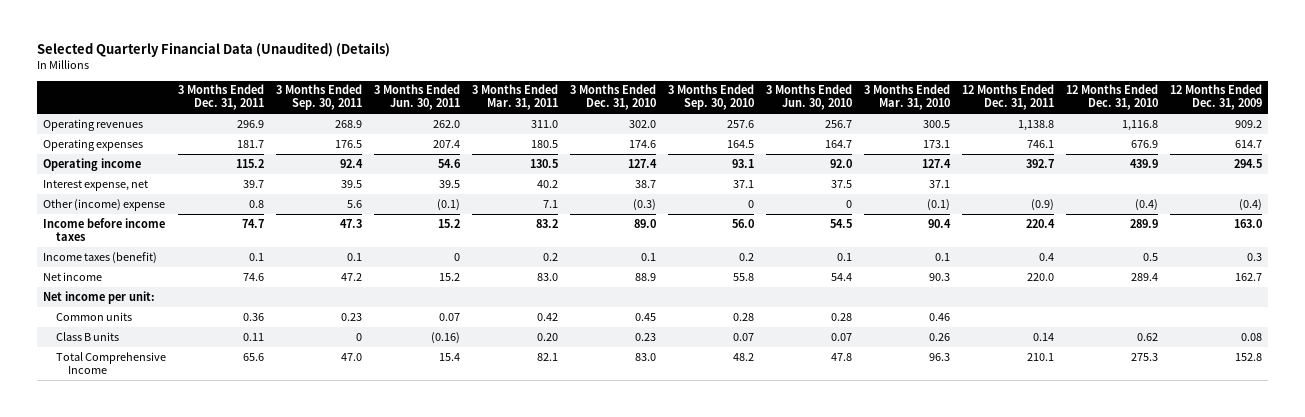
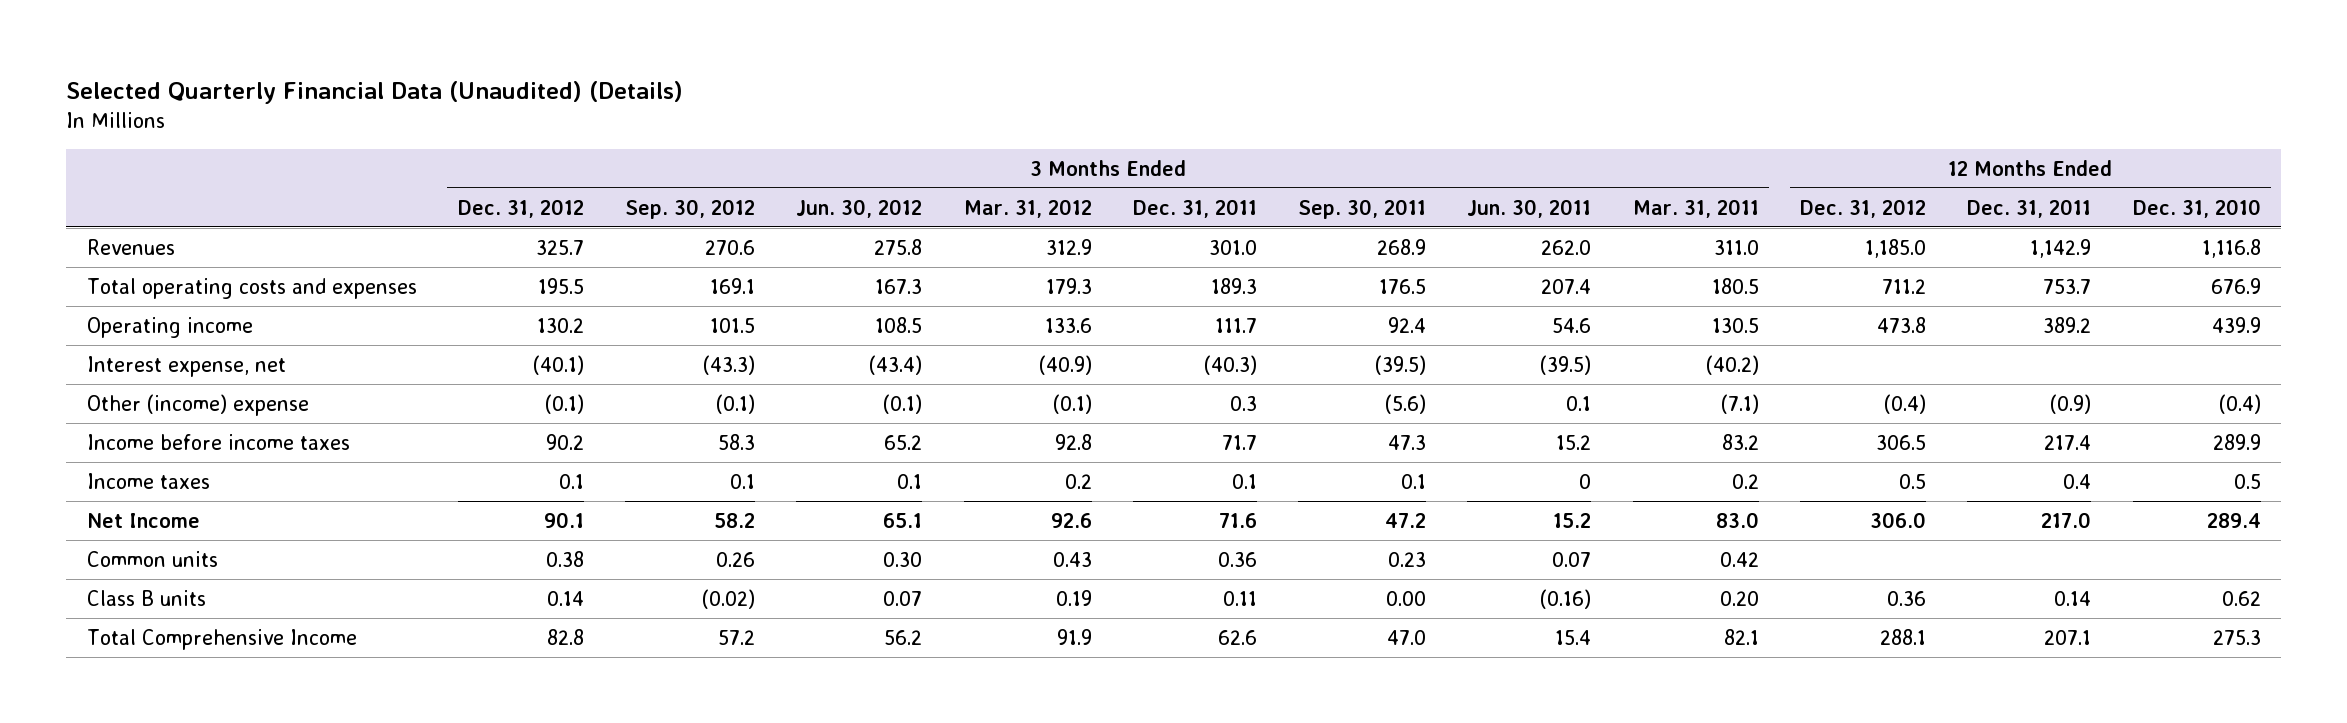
- | 3 Months Ended Dec. 31, 2011 | 3 Months Ended Sep. 30, 2011 | 3 Months Ended Jun. 30, 2011 | 3 Months Ended Mar. 31, 2011 | 3 Months Ended Dec. 31, 2010 | 3 Months Ended Sep. 30, 2010 | 3 Months Ended Jun. 30, 2010 | 3 Months Ended Mar. 31, 2010 | 12 Months Ended Dec. 31, 2011 | 12 Months Ended Dec. 31, 2010 | 12 Months Ended Dec. 31, 2009
+ | 3 Months Ended Dec. 31, 2012 | 3 Months Ended Sep. 30, 2012 | 3 Months Ended Jun. 30, 2012 | 3 Months Ended Mar. 31, 2012 | 3 Months Ended Dec. 31, 2011 | 3 Months Ended Sep. 30, 2011 | 3 Months Ended Jun. 30, 2011 | 3 Months Ended Mar. 31, 2011 | 12 Months Ended Dec. 31, 2012 | 12 Months Ended Dec. 31, 2011 | 12 Months Ended Dec. 31, 2010
- Operating revenues | 296.9 | 268.9 | 262.0 | 311.0 | 302.0 | 257.6 | 256.7 | 300.5 | 1,138.8 | 1,116.8 | 909.2
- Operating expenses | 181.7 | 176.5 | 207.4 | 180.5 | 174.6 | 164.5 | 164.7 | 173.1 | 746.1 | 676.9 | 614.7
- Operating income | 115.2 | 92.4 | 54.6 | 130.5 | 127.4 | 93.1 | 92.0 | 127.4 | 392.7 | 439.9 | 294.5
- Interest expense, net | 39.7 | 39.5 | 39.5 | 40.2 | 38.7 | 37.1 | 37.5 | 37.1 | | |
- Other (income) expense | 0.8 | 5.6 | (0.1) | 7.1 | (0.3) | 0 | 0 | (0.1) | (0.9) | (0.4) | (0.4)
- Income before income taxes | 74.7 | 47.3 | 15.2 | 83.2 | 89.0 | 56.0 | 54.5 | 90.4 | 220.4 | 289.9 | 163.0
- Income taxes (benefit) | 0.1 | 0.1 | 0 | 0.2 | 0.1 | 0.2 | 0.1 | 0.1 | 0.4 | 0.5 | 0.3
- Net income | 74.6 | 47.2 | 15.2 | 83.0 | 88.9 | 55.8 | 54.4 | 90.3 | 220.0 | 289.4 | 162.7
- Net income per unit:
+ Revenues | 325.7 | 270.6 | 275.8 | 312.9 | 301.0 | 268.9 | 262.0 | 311.0 | 1,185.0 | 1,142.9 | 1,116.8
+ Total operating costs and expenses | 195.5 | 169.1 | 167.3 | 179.3 | 189.3 | 176.5 | 207.4 | 180.5 | 711.2 | 753.7 | 676.9
+ Operating income | 130.2 | 101.5 | 108.5 | 133.6 | 111.7 | 92.4 | 54.6 | 130.5 | 473.8 | 389.2 | 439.9
+ Interest expense, net | (40.1) | (43.3) | (43.4) | (40.9) | (40.3) | (39.5) | (39.5) | (40.2) | | |
+ Other (income) expense | (0.1) | (0.1) | (0.1) | (0.1) | 0.3 | (5.6) | 0.1 | (7.1) | (0.4) | (0.9) | (0.4)
+ Income before income taxes | 90.2 | 58.3 | 65.2 | 92.8 | 71.7 | 47.3 | 15.2 | 83.2 | 306.5 | 217.4 | 289.9
+ Income taxes | 0.1 | 0.1 | 0.1 | 0.2 | 0.1 | 0.1 | 0 | 0.2 | 0.5 | 0.4 | 0.5
+ Net Income | 90.1 | 58.2 | 65.1 | 92.6 | 71.6 | 47.2 | 15.2 | 83.0 | 306.0 | 217.0 | 289.4
- Class B units | 0.11 | 0 | (0.16) | 0.20 | 0.23 | 0.07 | 0.07 | 0.26 | 0.14 | 0.62 | 0.08
- Total Comprehensive Income | 65.6 | 47.0 | 15.4 | 82.1 | 83.0 | 48.2 | 47.8 | 96.3 | 210.1 | 275.3 | 152.8
+ Class B units | 0.14 | (0.02) | 0.07 | 0.19 | 0.11 | 0.00 | (0.16) | 0.20 | 0.36 | 0.14 | 0.62
+ Total Comprehensive Income | 82.8 | 57.2 | 56.2 | 91.9 | 62.6 | 47.0 | 15.4 | 82.1 | 288.1 | 207.1 | 275.3

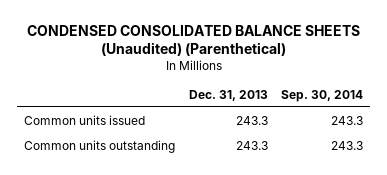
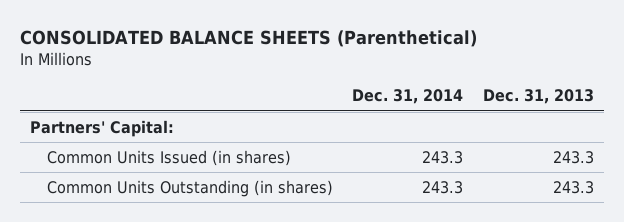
- CONDENSED CONSOLIDATED BALANCE SHEETS (Unaudited) (Parenthetical)
+ CONSOLIDATED BALANCE SHEETS (Parenthetical)
- | Dec. 31, 2013 | Sep. 30, 2014
+ | Dec. 31, 2014 | Dec. 31, 2013
- Common units issued | 243.3 | 243.3
- Common units outstanding | 243.3 | 243.3
+ Partners' Capital:
+ Common Units Issued (in shares) | 243.3 | 243.3
+ Common Units Outstanding (in shares) | 243.3 | 243.3

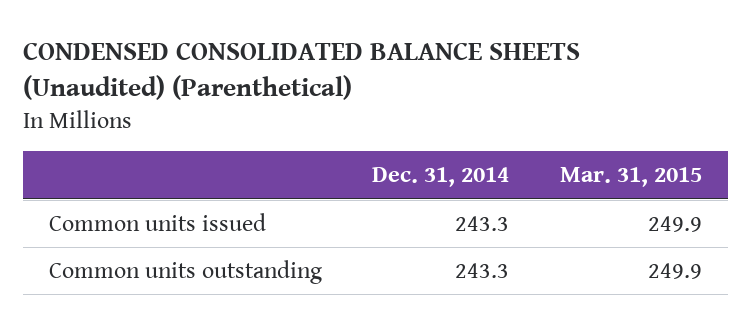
- CONSOLIDATED BALANCE SHEETS (Parenthetical)
+ CONDENSED CONSOLIDATED BALANCE SHEETS (Unaudited) (Parenthetical)
- | Dec. 31, 2014 | Dec. 31, 2013
+ | Dec. 31, 2014 | Mar. 31, 2015
- Partners' Capital:
- Common Units Issued (in shares) | 243.3 | 243.3
- Common Units Outstanding (in shares) | 243.3 | 243.3
+ Common units issued | 243.3 | 249.9
+ Common units outstanding | 243.3 | 249.9

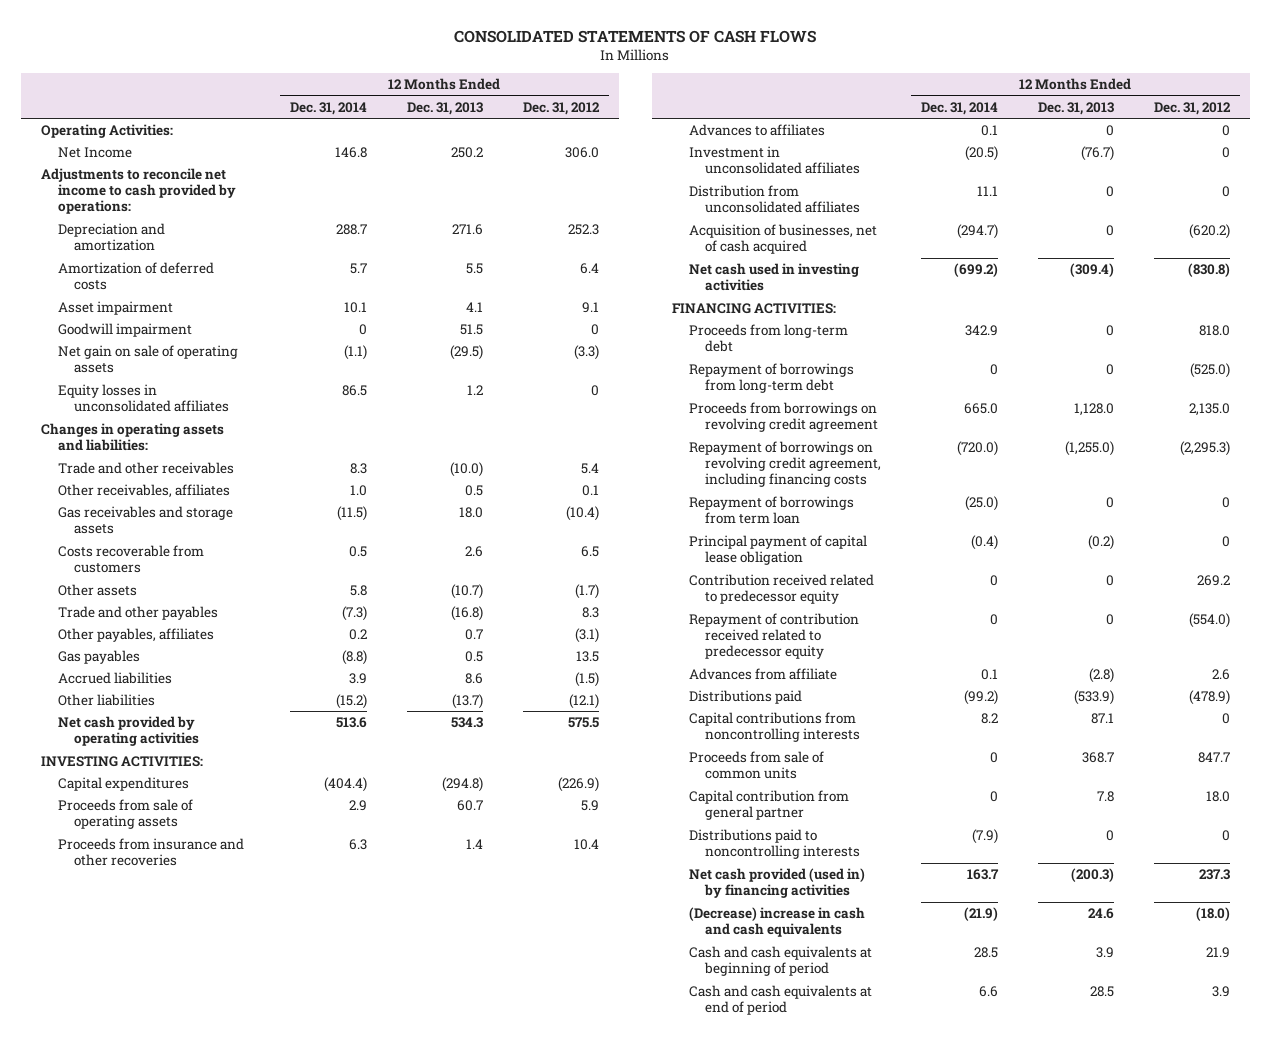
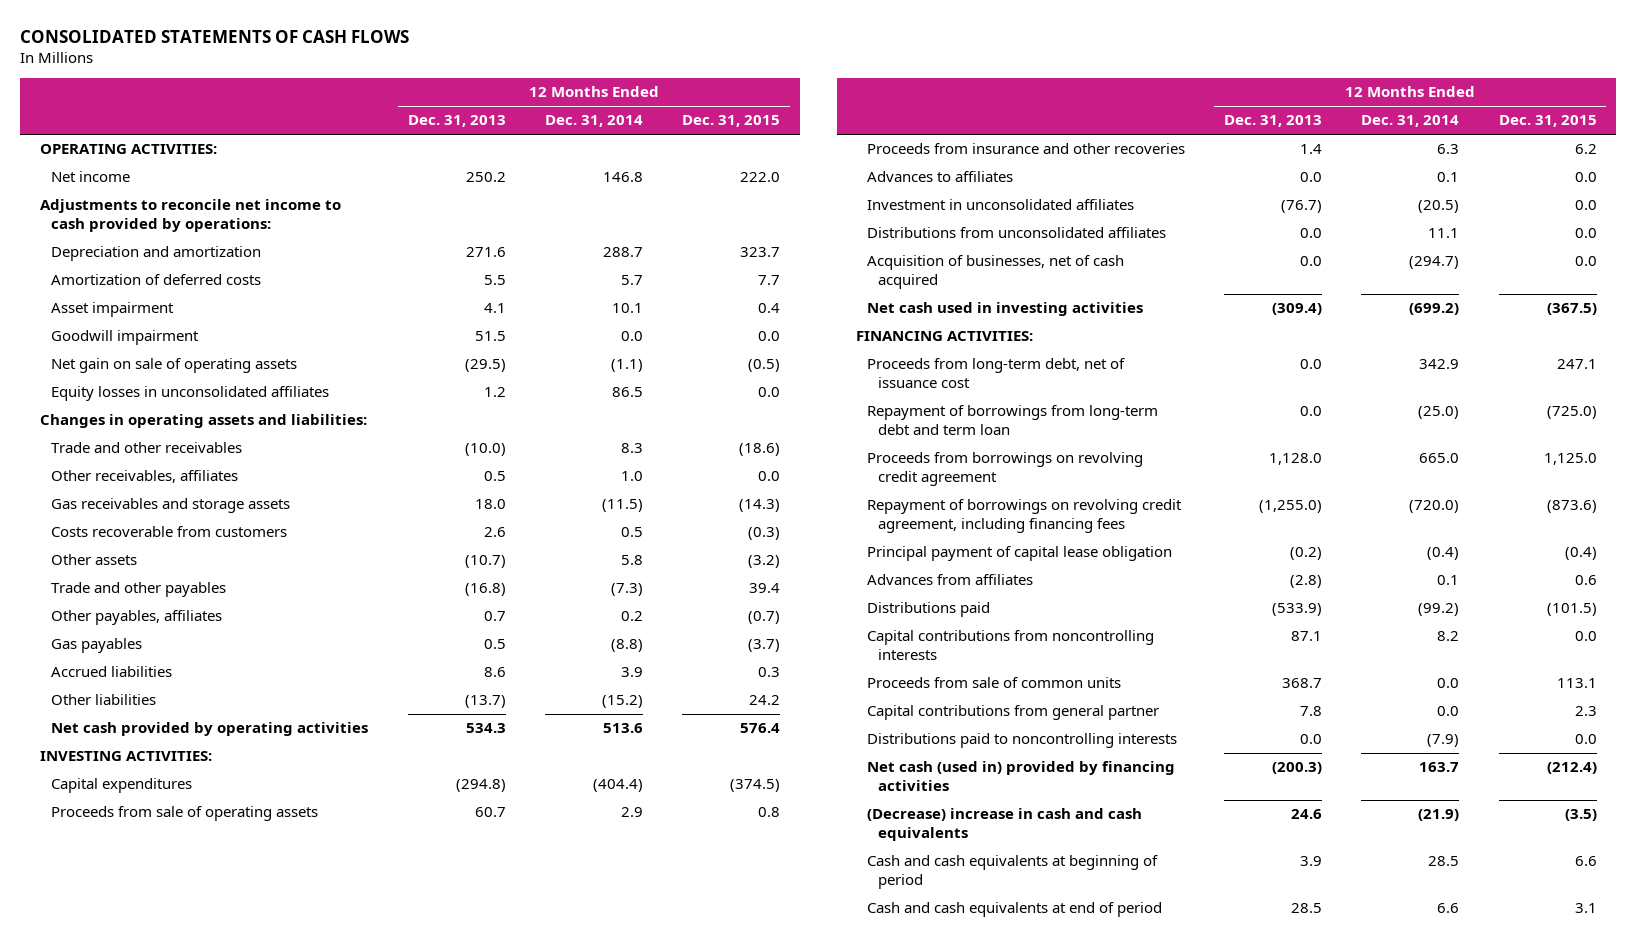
- | 12 Months Ended Dec. 31, 2014 | 12 Months Ended Dec. 31, 2013 | 12 Months Ended Dec. 31, 2012
+ | 12 Months Ended Dec. 31, 2013 | 12 Months Ended Dec. 31, 2014 | 12 Months Ended Dec. 31, 2015
- Operating Activities:
- Net Income | 146.8 | 250.2 | 306.0
+ OPERATING ACTIVITIES:
+ Net income | 250.2 | 146.8 | 222.0
- Goodwill impairment | 0 | 51.5 | 0
+ Goodwill impairment | 51.5 | 0.0 | 0.0
- Advances to affiliates | 0.1 | 0 | 0
+ Advances to affiliates | 0.0 | 0.1 | 0.0
- Distribution from unconsolidated affiliates | 11.1 | 0 | 0
- Acquisition of businesses, net of cash acquired | (294.7) | 0 | (620.2)
+ Distributions from unconsolidated affiliates | 0.0 | 11.1 | 0.0
+ Acquisition of businesses, net of cash acquired | 0.0 | (294.7) | 0.0
- Proceeds from long-term debt | 342.9 | 0 | 818.0
- Repayment of borrowings from long-term debt | 0 | 0 | (525.0)
+ Proceeds from long-term debt, net of issuance cost | 0.0 | 342.9 | 247.1
+ Repayment of borrowings from long-term debt and term loan | 0.0 | (25.0) | (725.0)
- Repayment of borrowings on revolving credit agreement, including financing costs | (720.0) | (1,255.0) | (2,295.3)
- Repayment of borrowings from term loan | (25.0) | 0 | 0
+ Repayment of borrowings on revolving credit agreement, including financing fees | (1,255.0) | (720.0) | (873.6)
- Contribution received related to predecessor equity | 0 | 0 | 269.2
- Repayment of contribution received related to predecessor equity | 0 | 0 | (554.0)
- Advances from affiliate | 0.1 | (2.8) | 2.6
+ Advances from affiliates | (2.8) | 0.1 | 0.6
- Proceeds from sale of common units | 0 | 368.7 | 847.7
- Capital contribution from general partner | 0 | 7.8 | 18.0
- Distributions paid to noncontrolling interests | (7.9) | 0 | 0
- Net cash provided (used in) by financing activities | 163.7 | (200.3) | 237.3
+ Proceeds from sale of common units | 368.7 | 0.0 | 113.1
+ Capital contributions from general partner | 7.8 | 0.0 | 2.3
+ Distributions paid to noncontrolling interests | 0.0 | (7.9) | 0.0
+ Net cash (used in) provided by financing activities | (200.3) | 163.7 | (212.4)

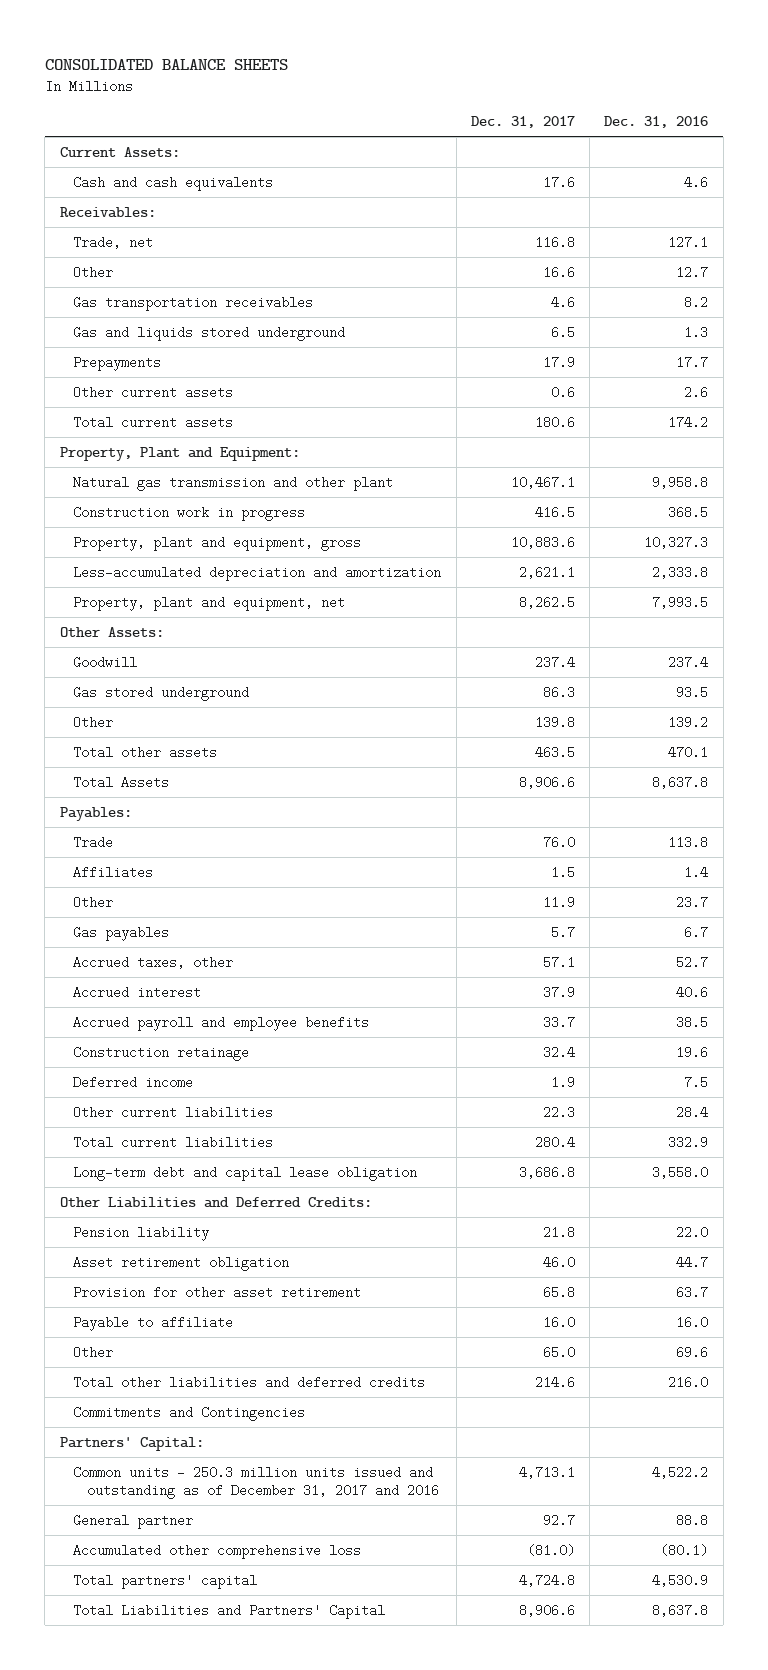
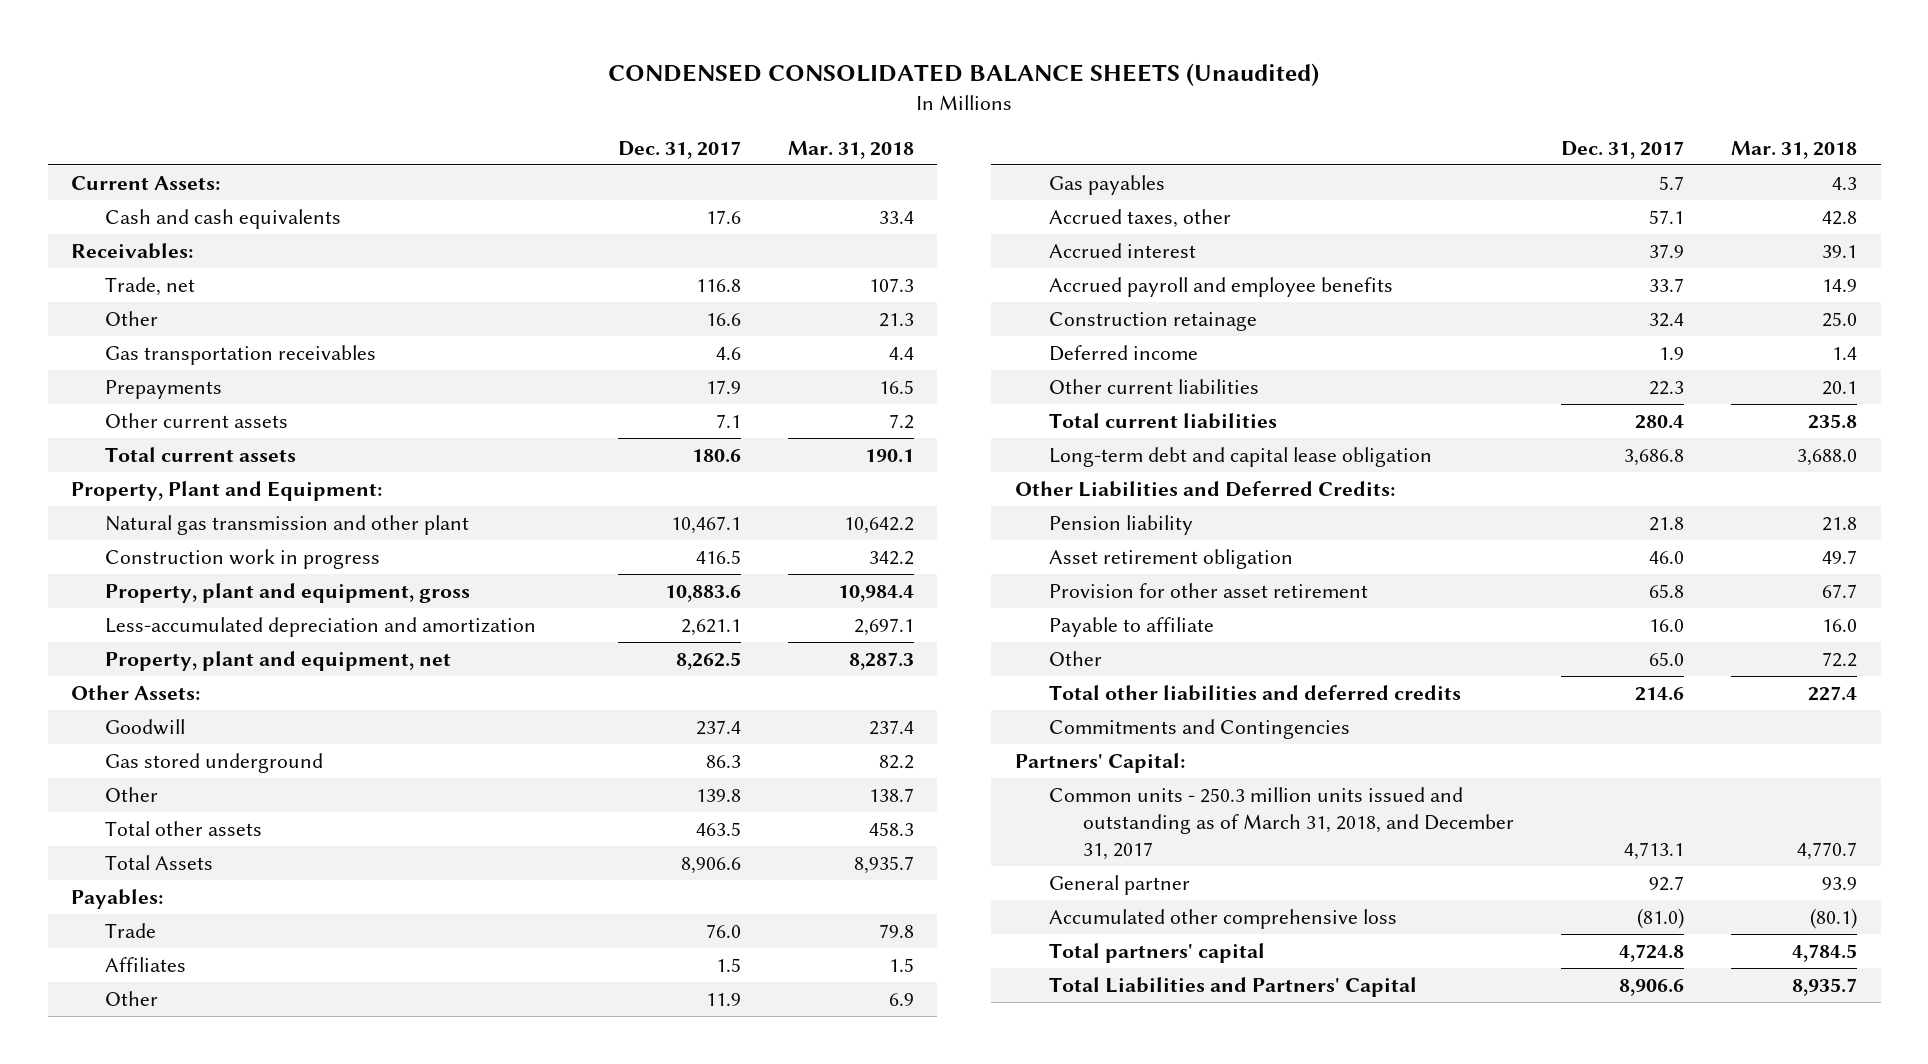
- CONSOLIDATED BALANCE SHEETS
+ CONDENSED CONSOLIDATED BALANCE SHEETS (Unaudited)
- | Dec. 31, 2017 | Dec. 31, 2016
+ | Dec. 31, 2017 | Mar. 31, 2018
- Gas and liquids stored underground | 6.5 | 1.3
- Other current assets | 0.6 | 2.6
+ Other current assets | 7.1 | 7.2
- Common units - 250.3 million units issued and outstanding as of December 31, 2017 and 2016 | 4,713.1 | 4,522.2
+ Common units - 250.3 million units issued and outstanding as of March 31, 2018, and December 31, 2017 | 4,713.1 | 4,770.7

